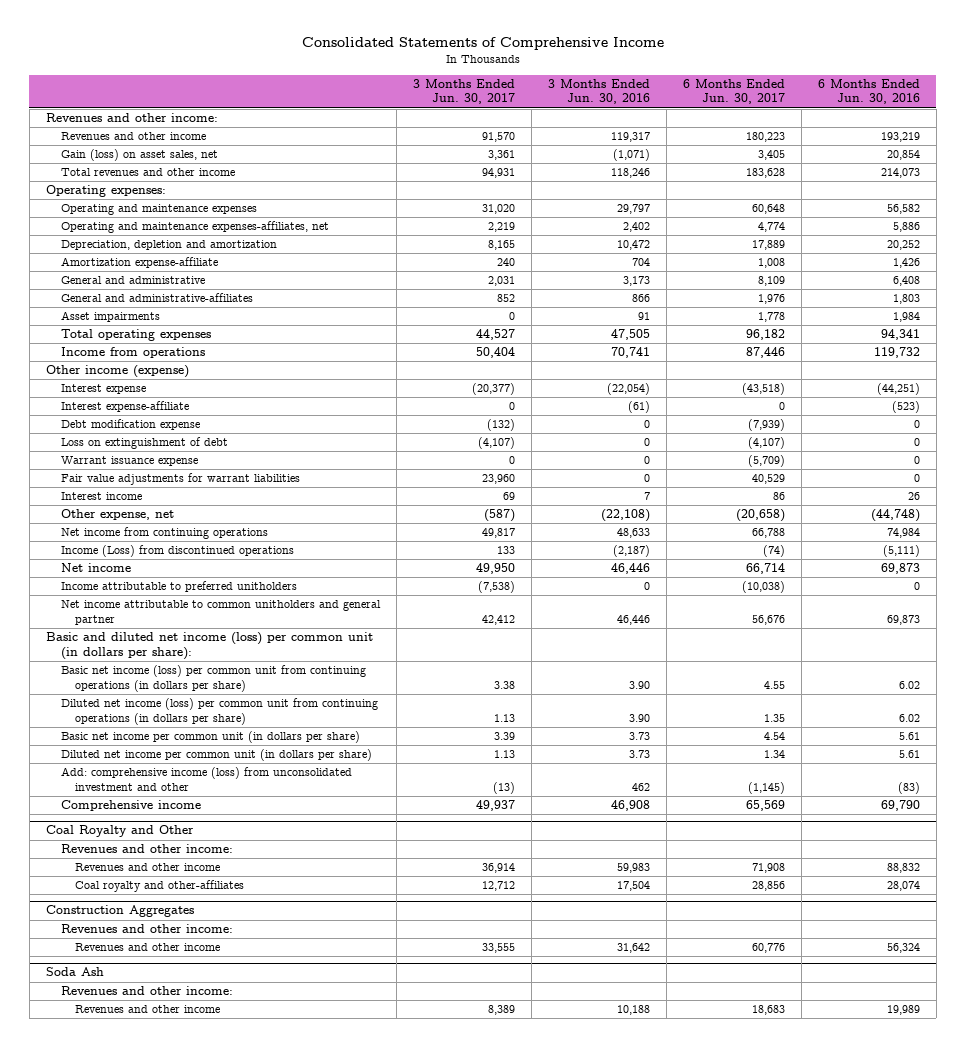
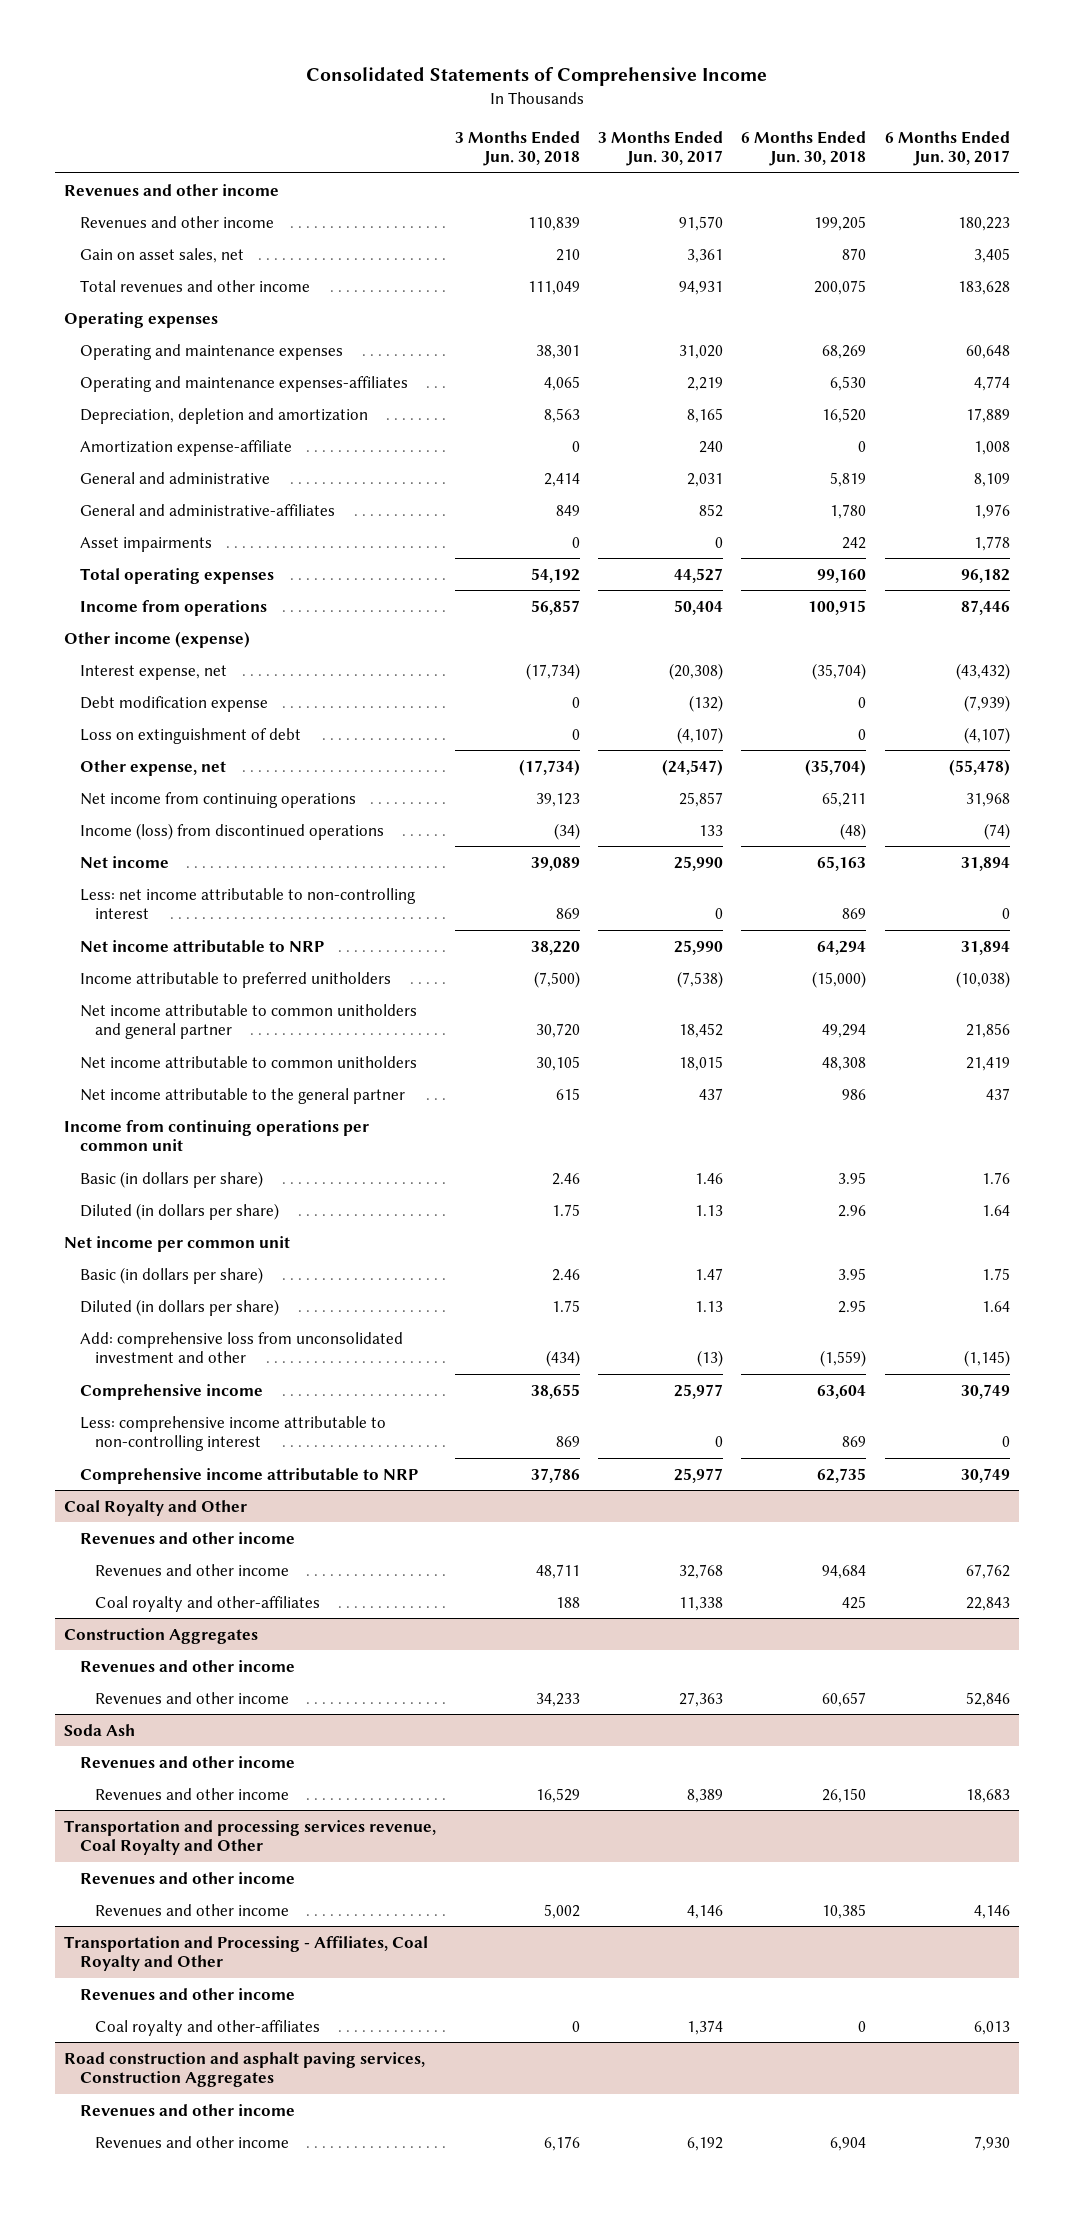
- | 3 Months Ended Jun. 30, 2017 | 3 Months Ended Jun. 30, 2016 | 6 Months Ended Jun. 30, 2017 | 6 Months Ended Jun. 30, 2016
+ | 3 Months Ended Jun. 30, 2018 | 3 Months Ended Jun. 30, 2017 | 6 Months Ended Jun. 30, 2018 | 6 Months Ended Jun. 30, 2017
- Revenues and other income:
+ Revenues and other income
- Gain (loss) on asset sales, net | 3,361 | (1,071) | 3,405 | 20,854
+ Gain on asset sales, net | 210 | 3,361 | 870 | 3,405
- Operating expenses:
+ Operating expenses
- Operating and maintenance expenses-affiliates, net | 2,219 | 2,402 | 4,774 | 5,886
+ Operating and maintenance expenses-affiliates | 4,065 | 2,219 | 6,530 | 4,774
- Interest expense | (20,377) | (22,054) | (43,518) | (44,251)
- Interest expense-affiliate | 0 | (61) | 0 | (523)
+ Interest expense, net | (17,734) | (20,308) | (35,704) | (43,432)
- Warrant issuance expense | 0 | 0 | (5,709) | 0
- Fair value adjustments for warrant liabilities | 23,960 | 0 | 40,529 | 0
- Interest income | 69 | 7 | 86 | 26
- Other expense, net | (587) | (22,108) | (20,658) | (44,748)
- Net income from continuing operations | 49,817 | 48,633 | 66,788 | 74,984
- Income (Loss) from discontinued operations | 133 | (2,187) | (74) | (5,111)
- Net income | 49,950 | 46,446 | 66,714 | 69,873
+ Other expense, net | (17,734) | (24,547) | (35,704) | (55,478)
+ Net income from continuing operations | 39,123 | 25,857 | 65,211 | 31,968
+ Income (loss) from discontinued operations | (34) | 133 | (48) | (74)
+ Net income | 39,089 | 25,990 | 65,163 | 31,894
+ Less: net income attributable to non-controlling interest | 869 | 0 | 869 | 0
+ Net income attributable to NRP | 38,220 | 25,990 | 64,294 | 31,894
- Net income attributable to common unitholders and general partner | 42,412 | 46,446 | 56,676 | 69,873
- Basic and diluted net income (loss) per common unit (in dollars per share):
- Basic net income (loss) per common unit from continuing operations (in dollars per share) | 3.38 | 3.90 | 4.55 | 6.02
- Diluted net income (loss) per common unit from continuing operations (in dollars per share) | 1.13 | 3.90 | 1.35 | 6.02
- Basic net income per common unit (in dollars per share) | 3.39 | 3.73 | 4.54 | 5.61
- Diluted net income per common unit (in dollars per share) | 1.13 | 3.73 | 1.34 | 5.61
- Add: comprehensive income (loss) from unconsolidated investment and other | (13) | 462 | (1,145) | (83)
- Comprehensive income | 49,937 | 46,908 | 65,569 | 69,790
+ Net income attributable to common unitholders and general partner | 30,720 | 18,452 | 49,294 | 21,856
+ Net income attributable to common unitholders | 30,105 | 18,015 | 48,308 | 21,419
+ Net income attributable to the general partner | 615 | 437 | 986 | 437
+ Income from continuing operations per common unit
+ Basic (in dollars per share) | 2.46 | 1.46 | 3.95 | 1.76
+ Diluted (in dollars per share) | 1.75 | 1.13 | 2.96 | 1.64
+ Net income per common unit
+ Basic (in dollars per share) | 2.46 | 1.47 | 3.95 | 1.75
+ Diluted (in dollars per share) | 1.75 | 1.13 | 2.95 | 1.64
+ Add: comprehensive loss from unconsolidated investment and other | (434) | (13) | (1,559) | (1,145)
+ Comprehensive income | 38,655 | 25,977 | 63,604 | 30,749
+ Less: comprehensive income attributable to non-controlling interest | 869 | 0 | 869 | 0
+ Comprehensive income attributable to NRP | 37,786 | 25,977 | 62,735 | 30,749
@ Coal Royalty and Other
- Revenues and other income:
- Revenues and other income | 36,914 | 59,983 | 71,908 | 88,832
- Coal royalty and other-affiliates | 12,712 | 17,504 | 28,856 | 28,074
+ Revenues and other income
+ Revenues and other income | 48,711 | 32,768 | 94,684 | 67,762
+ Coal royalty and other-affiliates | 188 | 11,338 | 425 | 22,843
@ Construction Aggregates
- Revenues and other income:
- Revenues and other income | 33,555 | 31,642 | 60,776 | 56,324
+ Revenues and other income
+ Revenues and other income | 34,233 | 27,363 | 60,657 | 52,846
@ Soda Ash
- Revenues and other income:
+ Revenues and other income
+ Transportation and processing services revenue, Coal Royalty and Other
+ Revenues and other income
+ Revenues and other income | 5,002 | 4,146 | 10,385 | 4,146
+ Transportation and Processing - Affiliates, Coal Royalty and Other
+ Revenues and other income
+ Coal royalty and other-affiliates | 0 | 1,374 | 0 | 6,013
+ Road construction and asphalt paving services, Construction Aggregates
+ Revenues and other income
+ Revenues and other income | 6,176 | 6,192 | 6,904 | 7,930

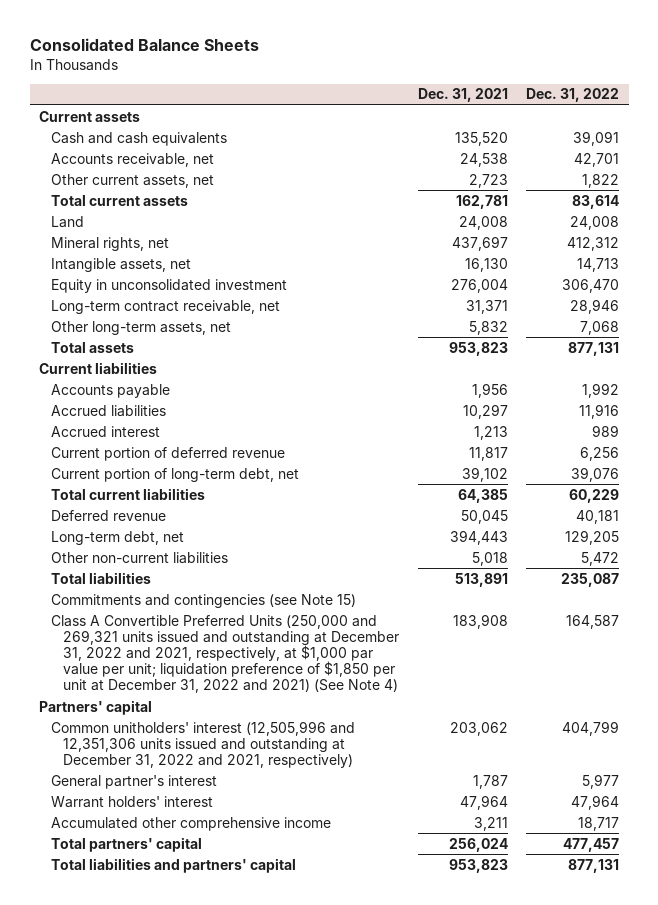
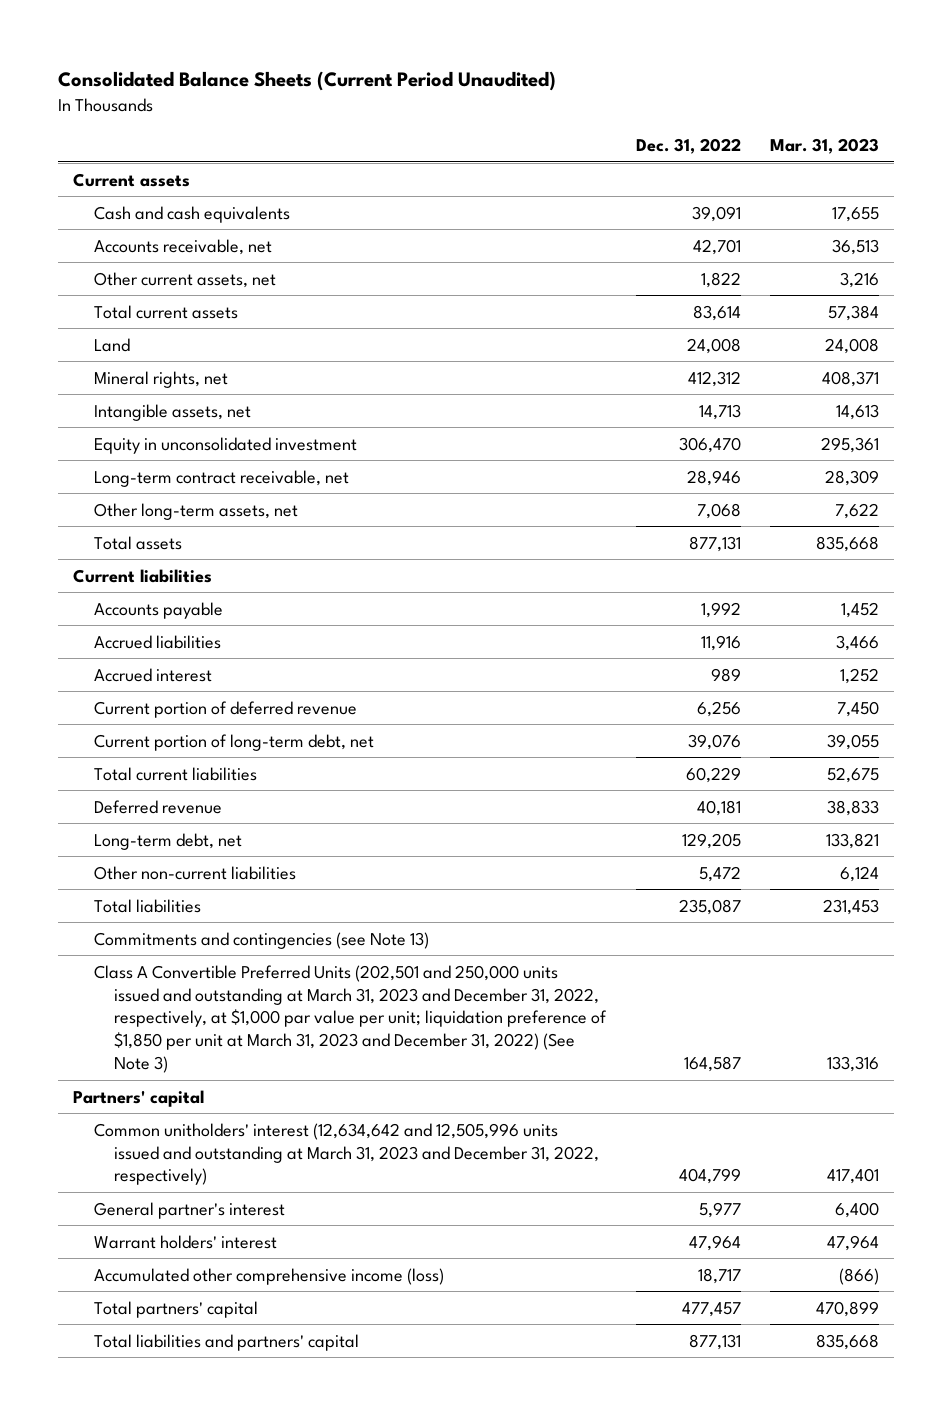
- Consolidated Balance Sheets
+ Consolidated Balance Sheets (Current Period Unaudited)
- | Dec. 31, 2021 | Dec. 31, 2022
+ | Dec. 31, 2022 | Mar. 31, 2023
- Commitments and contingencies (see Note 15)
- Class A Convertible Preferred Units (250,000 and 269,321 units issued and outstanding at December 31, 2022 and 2021, respectively, at $1,000 par value per unit; liquidation preference of $1,850 per unit at December 31, 2022 and 2021) (See Note 4) | 183,908 | 164,587
+ Commitments and contingencies (see Note 13)
+ Class A Convertible Preferred Units (202,501 and 250,000 units issued and outstanding at March 31, 2023 and December 31, 2022, respectively, at $1,000 par value per unit; liquidation preference of $1,850 per unit at March 31, 2023 and December 31, 2022) (See Note 3) | 164,587 | 133,316
- Common unitholders' interest (12,505,996 and 12,351,306 units issued and outstanding at December 31, 2022 and 2021, respectively) | 203,062 | 404,799
+ Common unitholders' interest (12,634,642 and 12,505,996 units issued and outstanding at March 31, 2023 and December 31, 2022, respectively) | 404,799 | 417,401
- Accumulated other comprehensive income | 3,211 | 18,717
+ Accumulated other comprehensive income (loss) | 18,717 | (866)

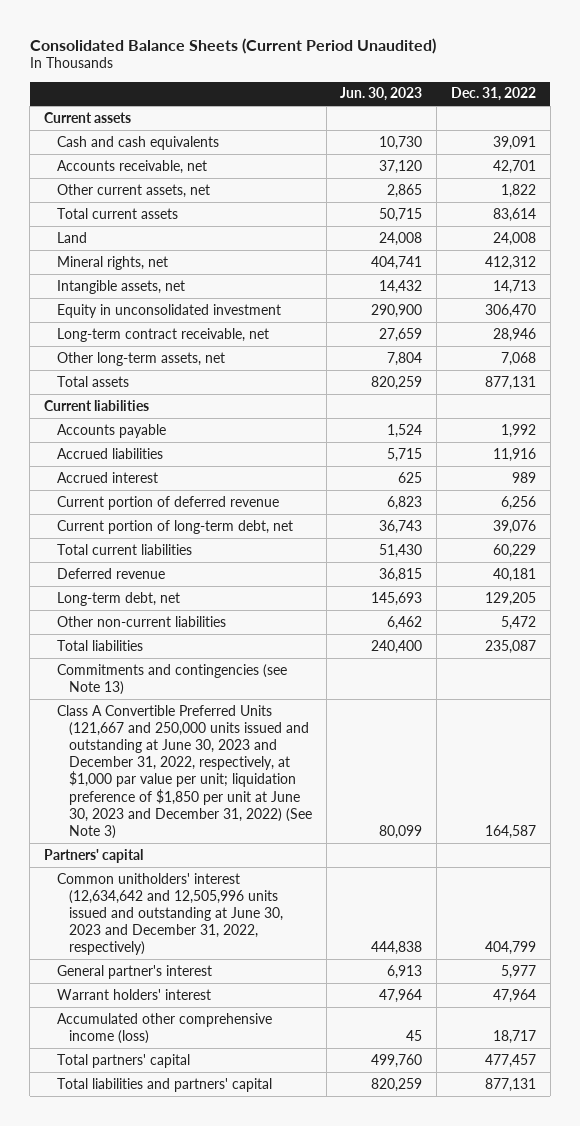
- | Dec. 31, 2022 | Mar. 31, 2023
+ | Jun. 30, 2023 | Dec. 31, 2022
- Class A Convertible Preferred Units (202,501 and 250,000 units issued and outstanding at March 31, 2023 and December 31, 2022, respectively, at $1,000 par value per unit; liquidation preference of $1,850 per unit at March 31, 2023 and December 31, 2022) (See Note 3) | 164,587 | 133,316
+ Class A Convertible Preferred Units (121,667 and 250,000 units issued and outstanding at June 30, 2023 and December 31, 2022, respectively, at $1,000 par value per unit; liquidation preference of $1,850 per unit at June 30, 2023 and December 31, 2022) (See Note 3) | 80,099 | 164,587
- Common unitholders' interest (12,634,642 and 12,505,996 units issued and outstanding at March 31, 2023 and December 31, 2022, respectively) | 404,799 | 417,401
+ Common unitholders' interest (12,634,642 and 12,505,996 units issued and outstanding at June 30, 2023 and December 31, 2022, respectively) | 444,838 | 404,799

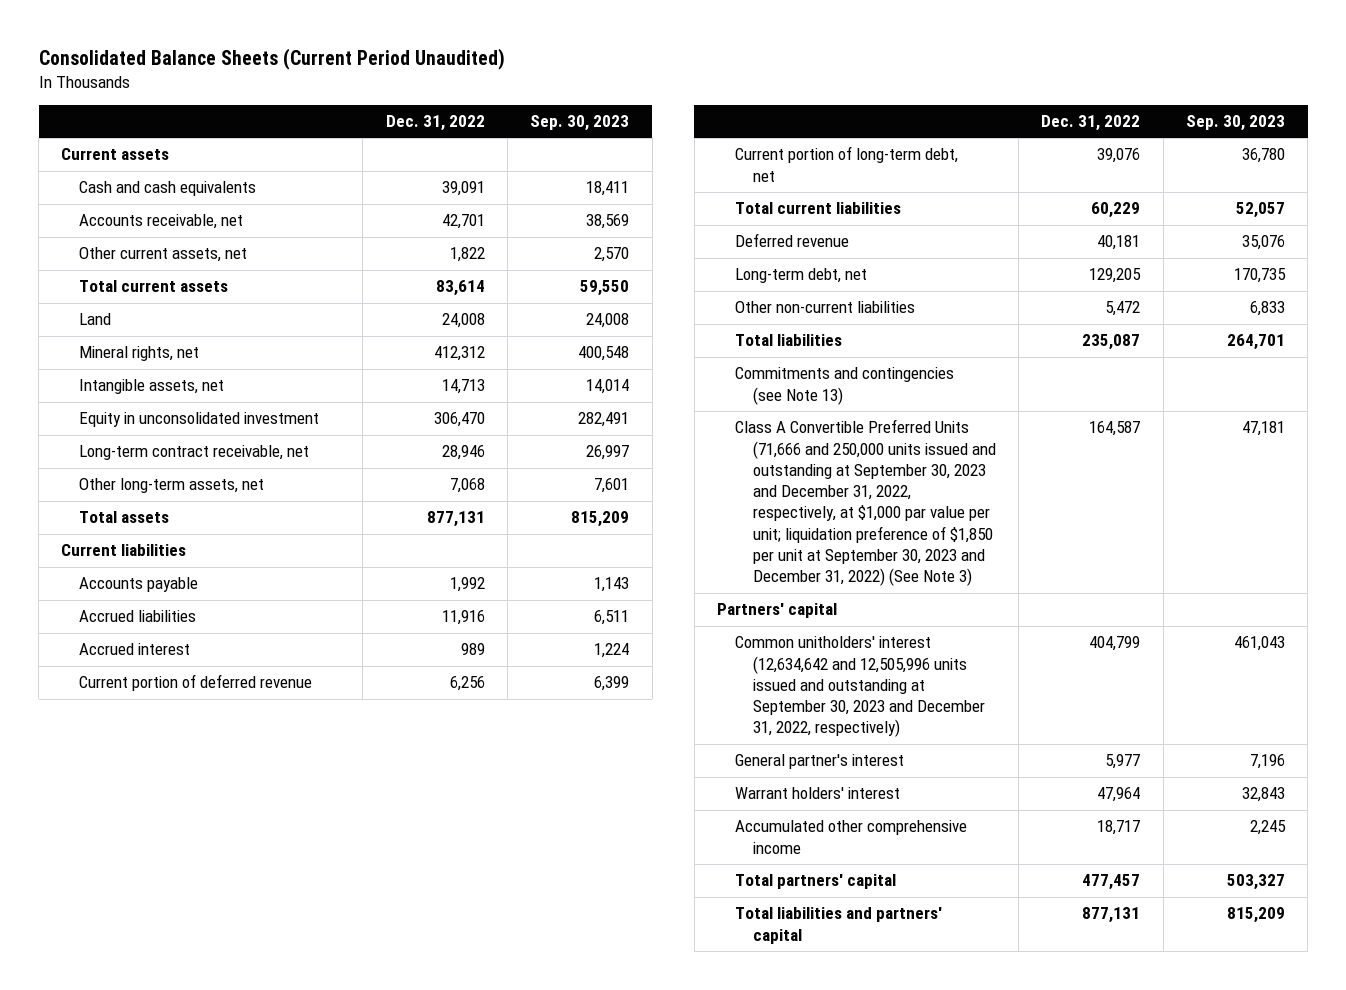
- | Jun. 30, 2023 | Dec. 31, 2022
+ | Dec. 31, 2022 | Sep. 30, 2023
- Class A Convertible Preferred Units (121,667 and 250,000 units issued and outstanding at June 30, 2023 and December 31, 2022, respectively, at $1,000 par value per unit; liquidation preference of $1,850 per unit at June 30, 2023 and December 31, 2022) (See Note 3) | 80,099 | 164,587
+ Class A Convertible Preferred Units (71,666 and 250,000 units issued and outstanding at September 30, 2023 and December 31, 2022, respectively, at $1,000 par value per unit; liquidation preference of $1,850 per unit at September 30, 2023 and December 31, 2022) (See Note 3) | 164,587 | 47,181
- Common unitholders' interest (12,634,642 and 12,505,996 units issued and outstanding at June 30, 2023 and December 31, 2022, respectively) | 444,838 | 404,799
+ Common unitholders' interest (12,634,642 and 12,505,996 units issued and outstanding at September 30, 2023 and December 31, 2022, respectively) | 404,799 | 461,043
- Accumulated other comprehensive income (loss) | 45 | 18,717
+ Accumulated other comprehensive income | 18,717 | 2,245

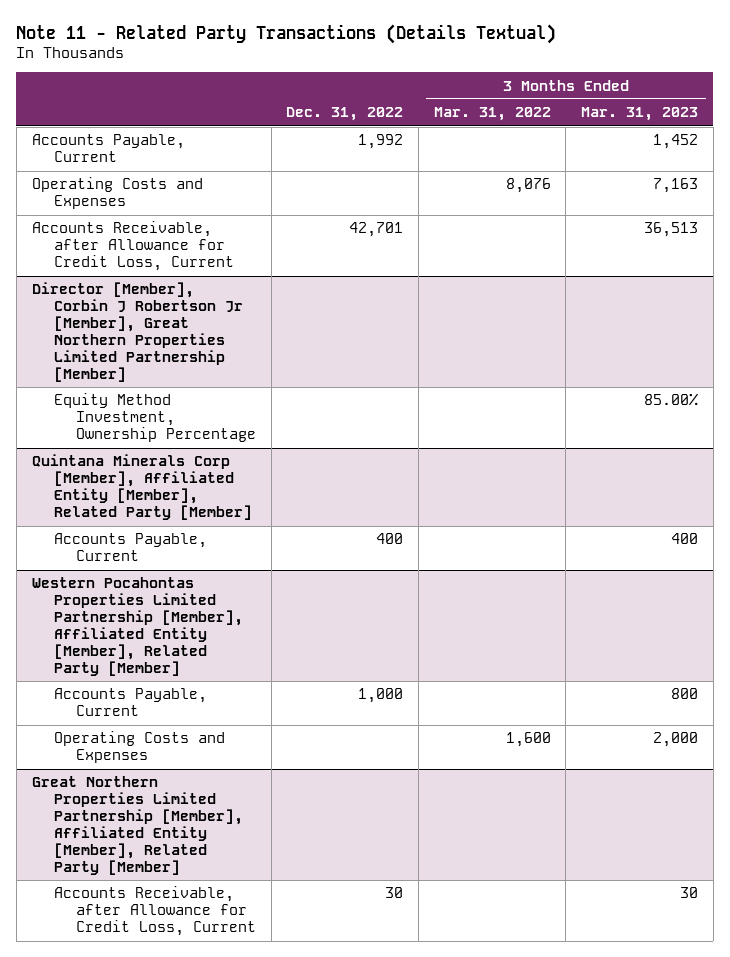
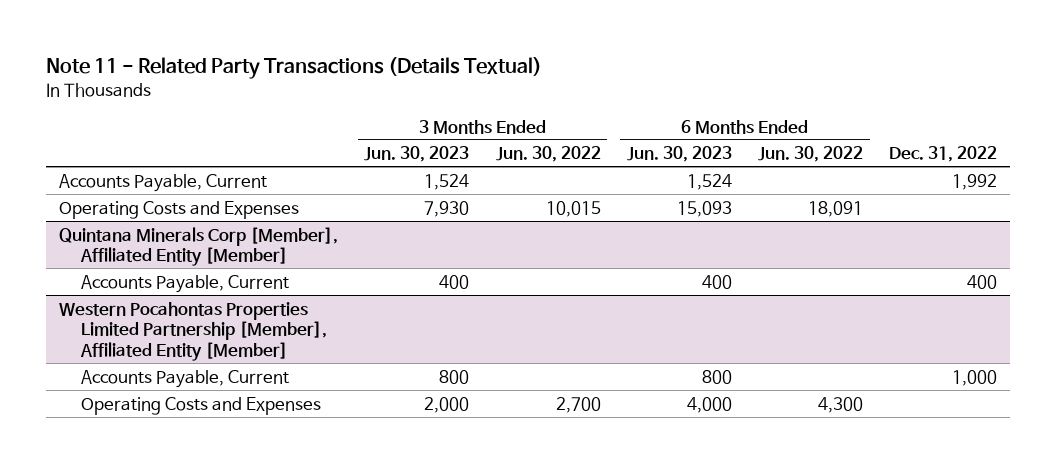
- | Dec. 31, 2022 | 3 Months Ended Mar. 31, 2022 | 3 Months Ended Mar. 31, 2023
+ | 3 Months Ended Jun. 30, 2023 | 3 Months Ended Jun. 30, 2022 | 6 Months Ended Jun. 30, 2023 | 6 Months Ended Jun. 30, 2022 | Dec. 31, 2022
- Accounts Receivable, after Allowance for Credit Loss, Current | 42,701 | | 36,513
- Director [Member], Corbin J Robertson Jr [Member], Great Northern Properties Limited Partnership [Member]
- Equity Method Investment, Ownership Percentage | | | 85.00%
- Quintana Minerals Corp [Member], Affiliated Entity [Member], Related Party [Member]
+ Quintana Minerals Corp [Member], Affiliated Entity [Member]
- Western Pocahontas Properties Limited Partnership [Member], Affiliated Entity [Member], Related Party [Member]
+ Western Pocahontas Properties Limited Partnership [Member], Affiliated Entity [Member]
- Great Northern Properties Limited Partnership [Member], Affiliated Entity [Member], Related Party [Member]
- Accounts Receivable, after Allowance for Credit Loss, Current | 30 | | 30

